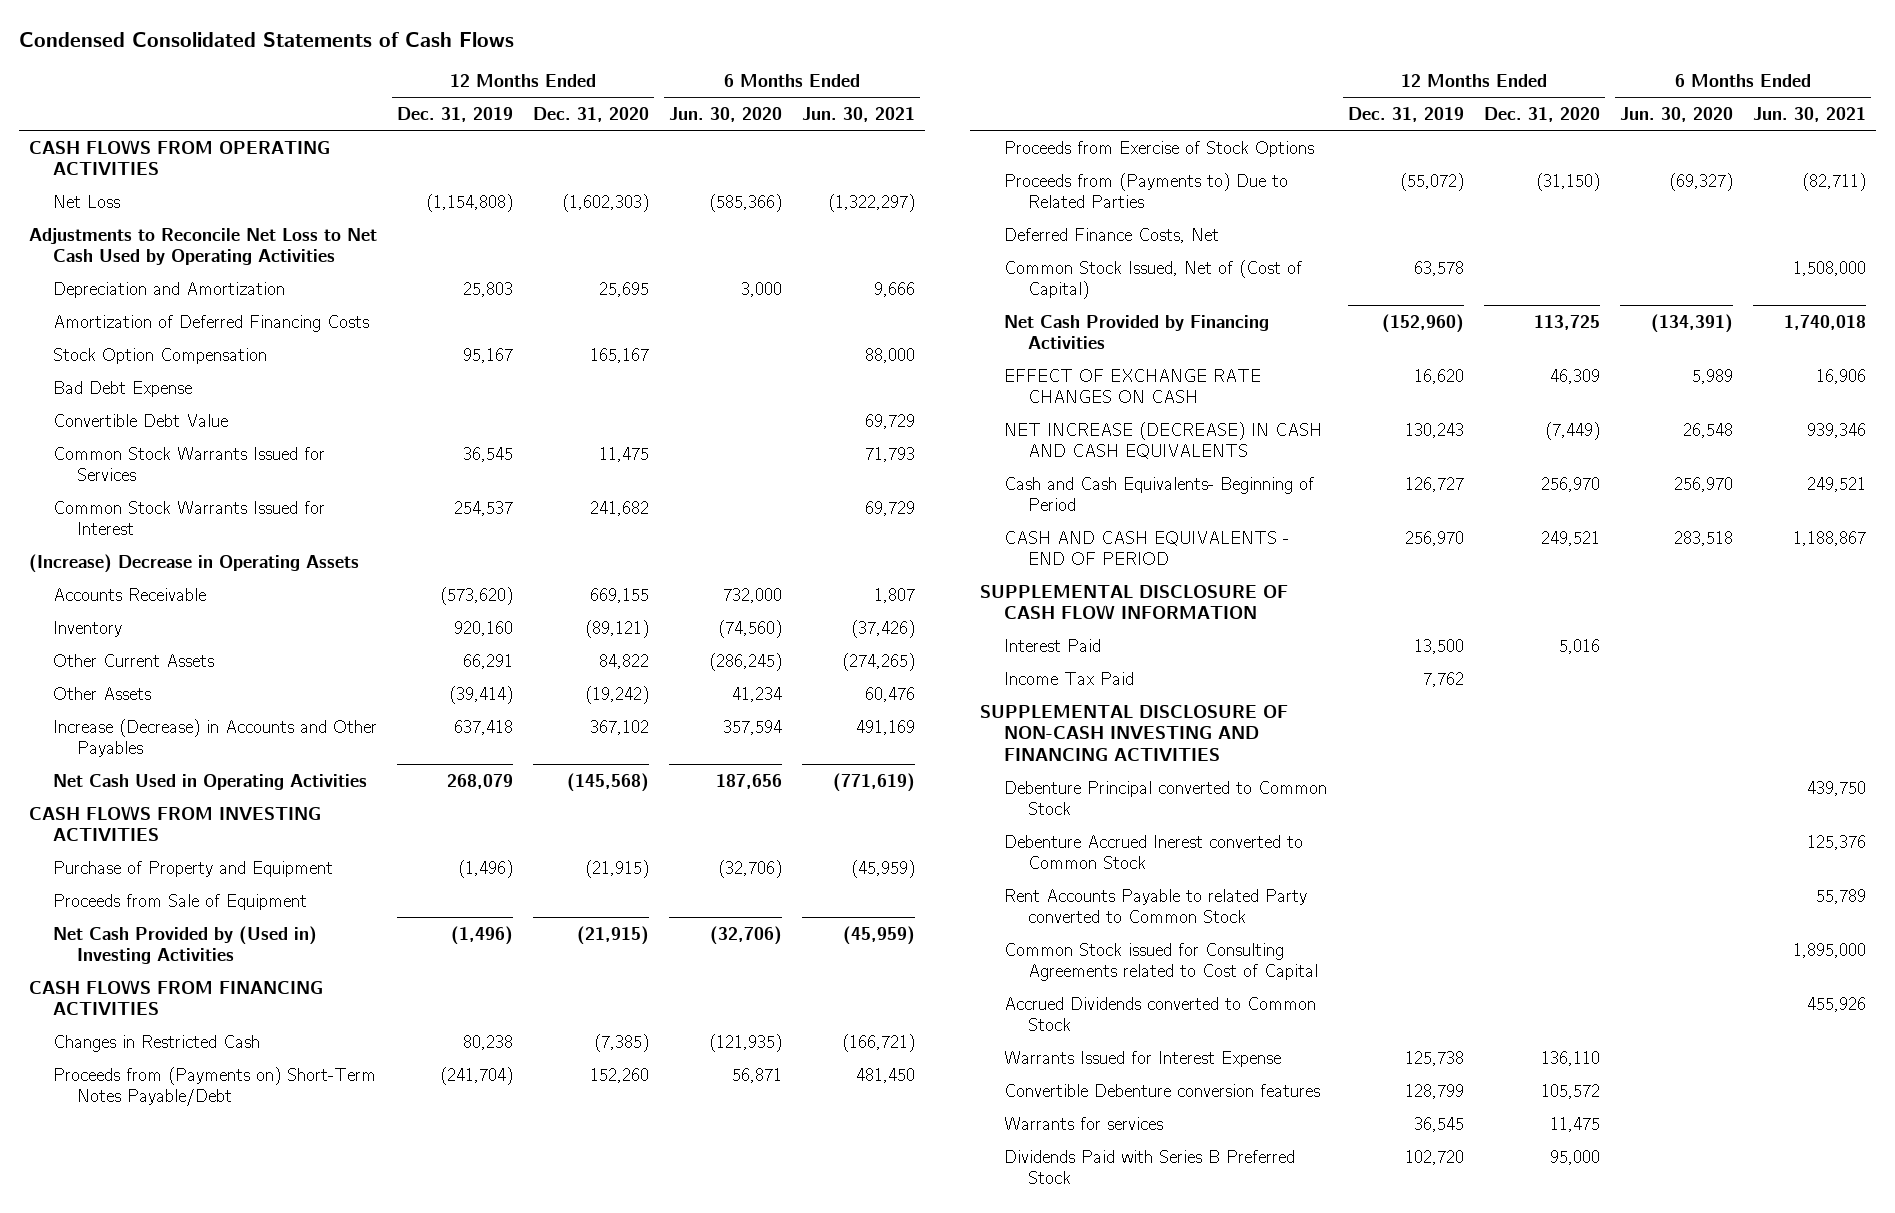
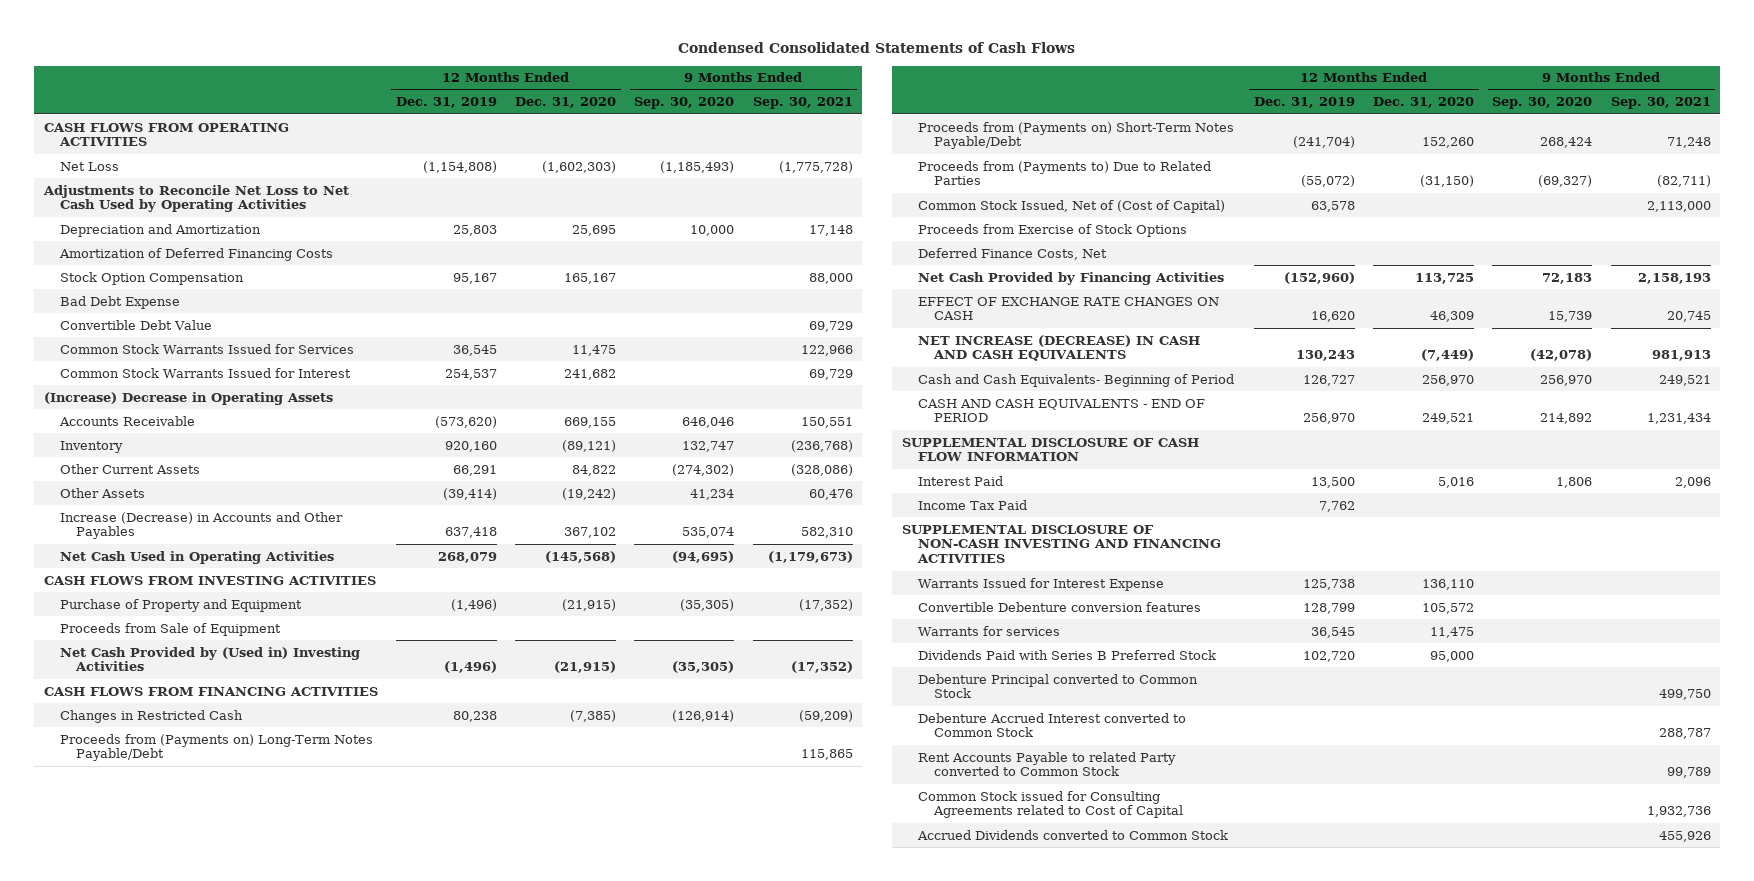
- | 12 Months Ended Dec. 31, 2019 | 12 Months Ended Dec. 31, 2020 | 6 Months Ended Jun. 30, 2020 | 6 Months Ended Jun. 30, 2021
+ | 12 Months Ended Dec. 31, 2019 | 12 Months Ended Dec. 31, 2020 | 9 Months Ended Sep. 30, 2020 | 9 Months Ended Sep. 30, 2021
+ Proceeds from (Payments on) Long-Term Notes Payable/Debt | | | | 115,865
moved down: Proceeds from Exercise of Stock Options
moved down: Deferred Finance Costs, Net
- Debenture Accrued Inerest converted to Common Stock | | | | 125,376
moved down: Debenture Principal converted to Common Stock | | | | 499,750
+ Debenture Accrued Interest converted to Common Stock | | | | 288,787
moved down: Rent Accounts Payable to related Party converted to Common Stock | | | | 99,789
moved down: Common Stock issued for Consulting Agreements related to Cost of Capital | | | | 1,932,736
moved down: Accrued Dividends converted to Common Stock | | | | 455,926

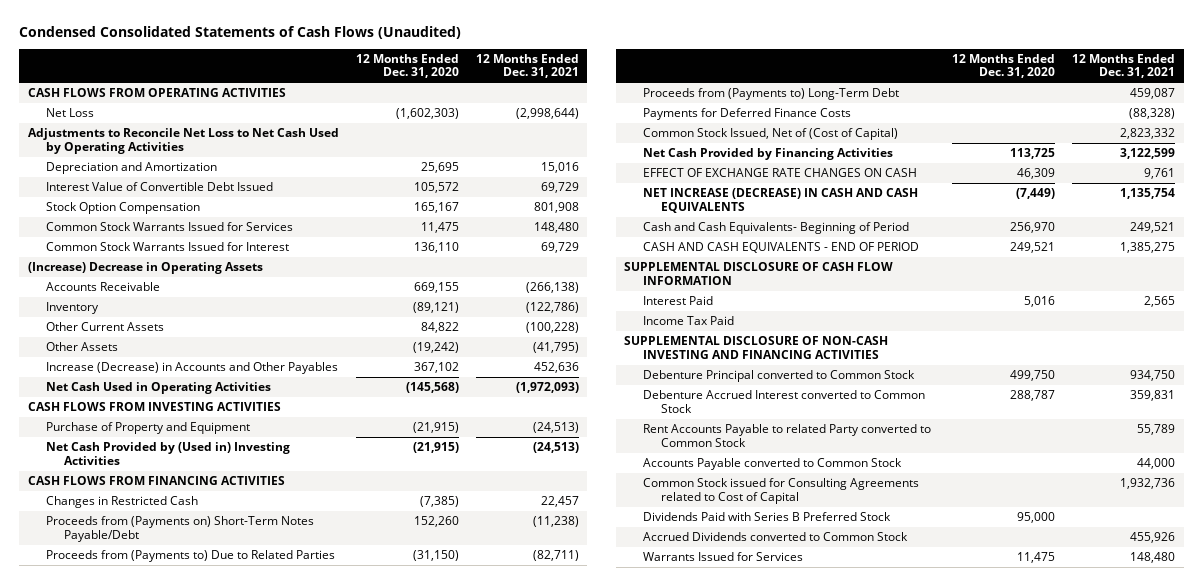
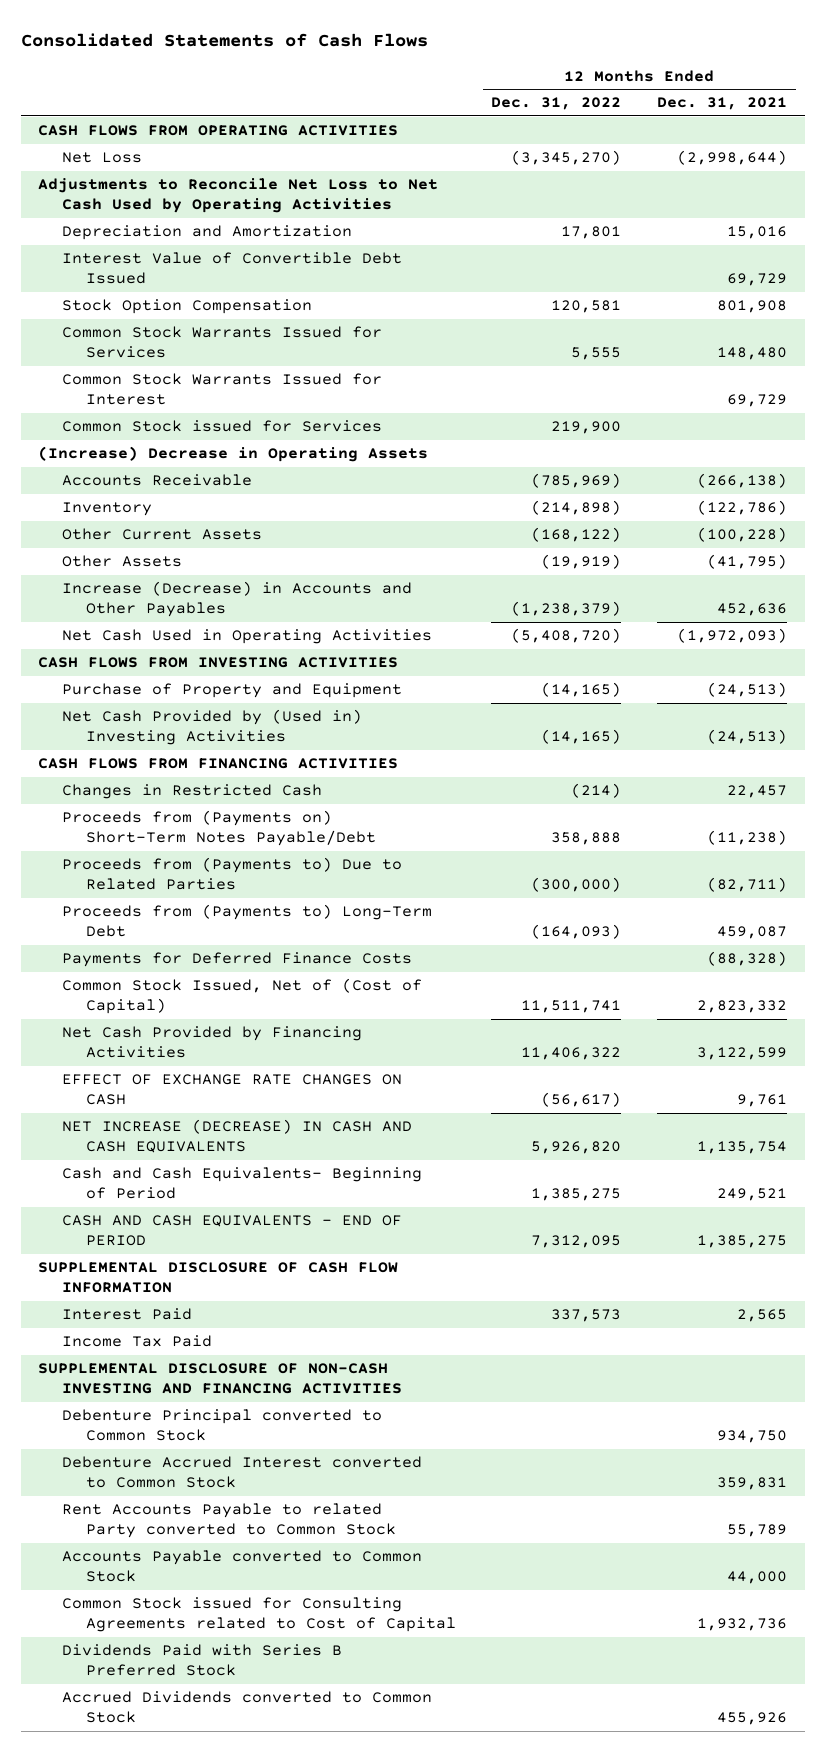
- Condensed Consolidated Statements of Cash Flows (Unaudited)
+ Consolidated Statements of Cash Flows
- | 12 Months Ended Dec. 31, 2020 | 12 Months Ended Dec. 31, 2021
+ | 12 Months Ended Dec. 31, 2022 | 12 Months Ended Dec. 31, 2021
+ Common Stock issued for Services | 219,900 |
- Warrants Issued for Services | 11,475 | 148,480

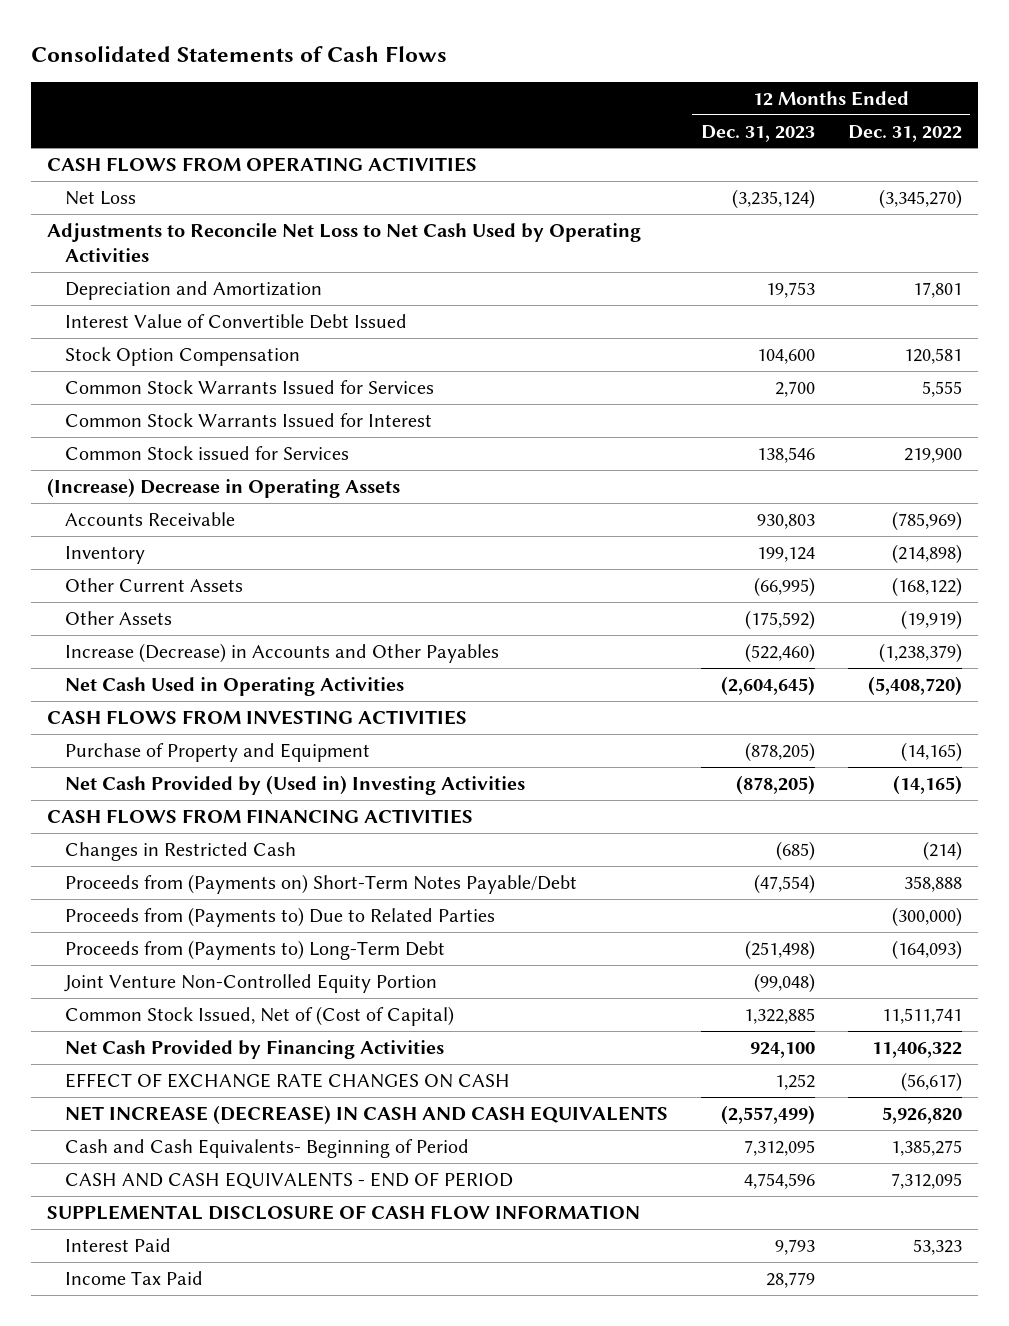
- | 12 Months Ended Dec. 31, 2022 | 12 Months Ended Dec. 31, 2021
+ | 12 Months Ended Dec. 31, 2023 | 12 Months Ended Dec. 31, 2022
- Payments for Deferred Finance Costs | | (88,328)
+ Joint Venture Non-Controlled Equity Portion | (99,048) |
- Interest Paid | 337,573 | 2,565
+ Interest Paid | 9,793 | 53,323
- SUPPLEMENTAL DISCLOSURE OF NON-CASH INVESTING AND FINANCING ACTIVITIES
- Debenture Principal converted to Common Stock | | 934,750
- Debenture Accrued Interest converted to Common Stock | | 359,831
- Rent Accounts Payable to related Party converted to Common Stock | | 55,789
- Accounts Payable converted to Common Stock | | 44,000
- Common Stock issued for Consulting Agreements related to Cost of Capital | | 1,932,736
- Dividends Paid with Series B Preferred Stock
- Accrued Dividends converted to Common Stock | | 455,926

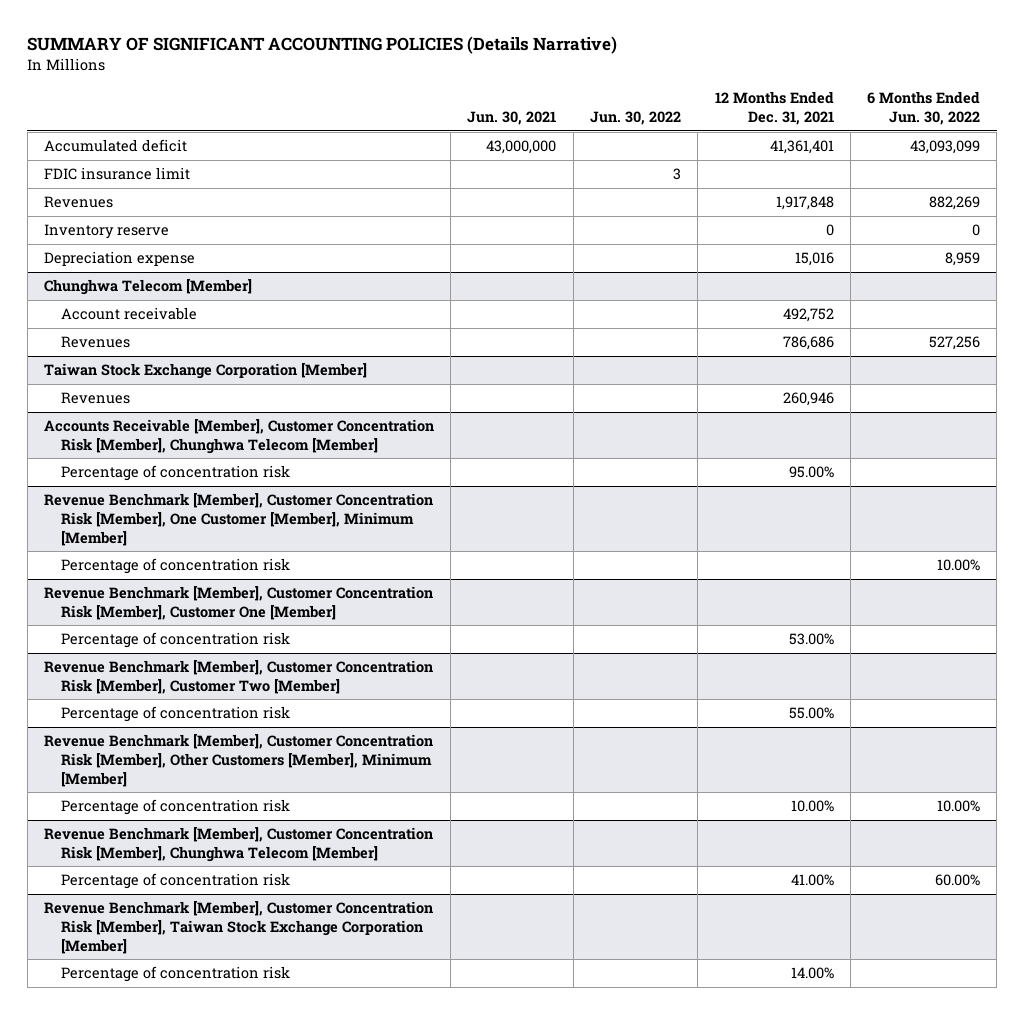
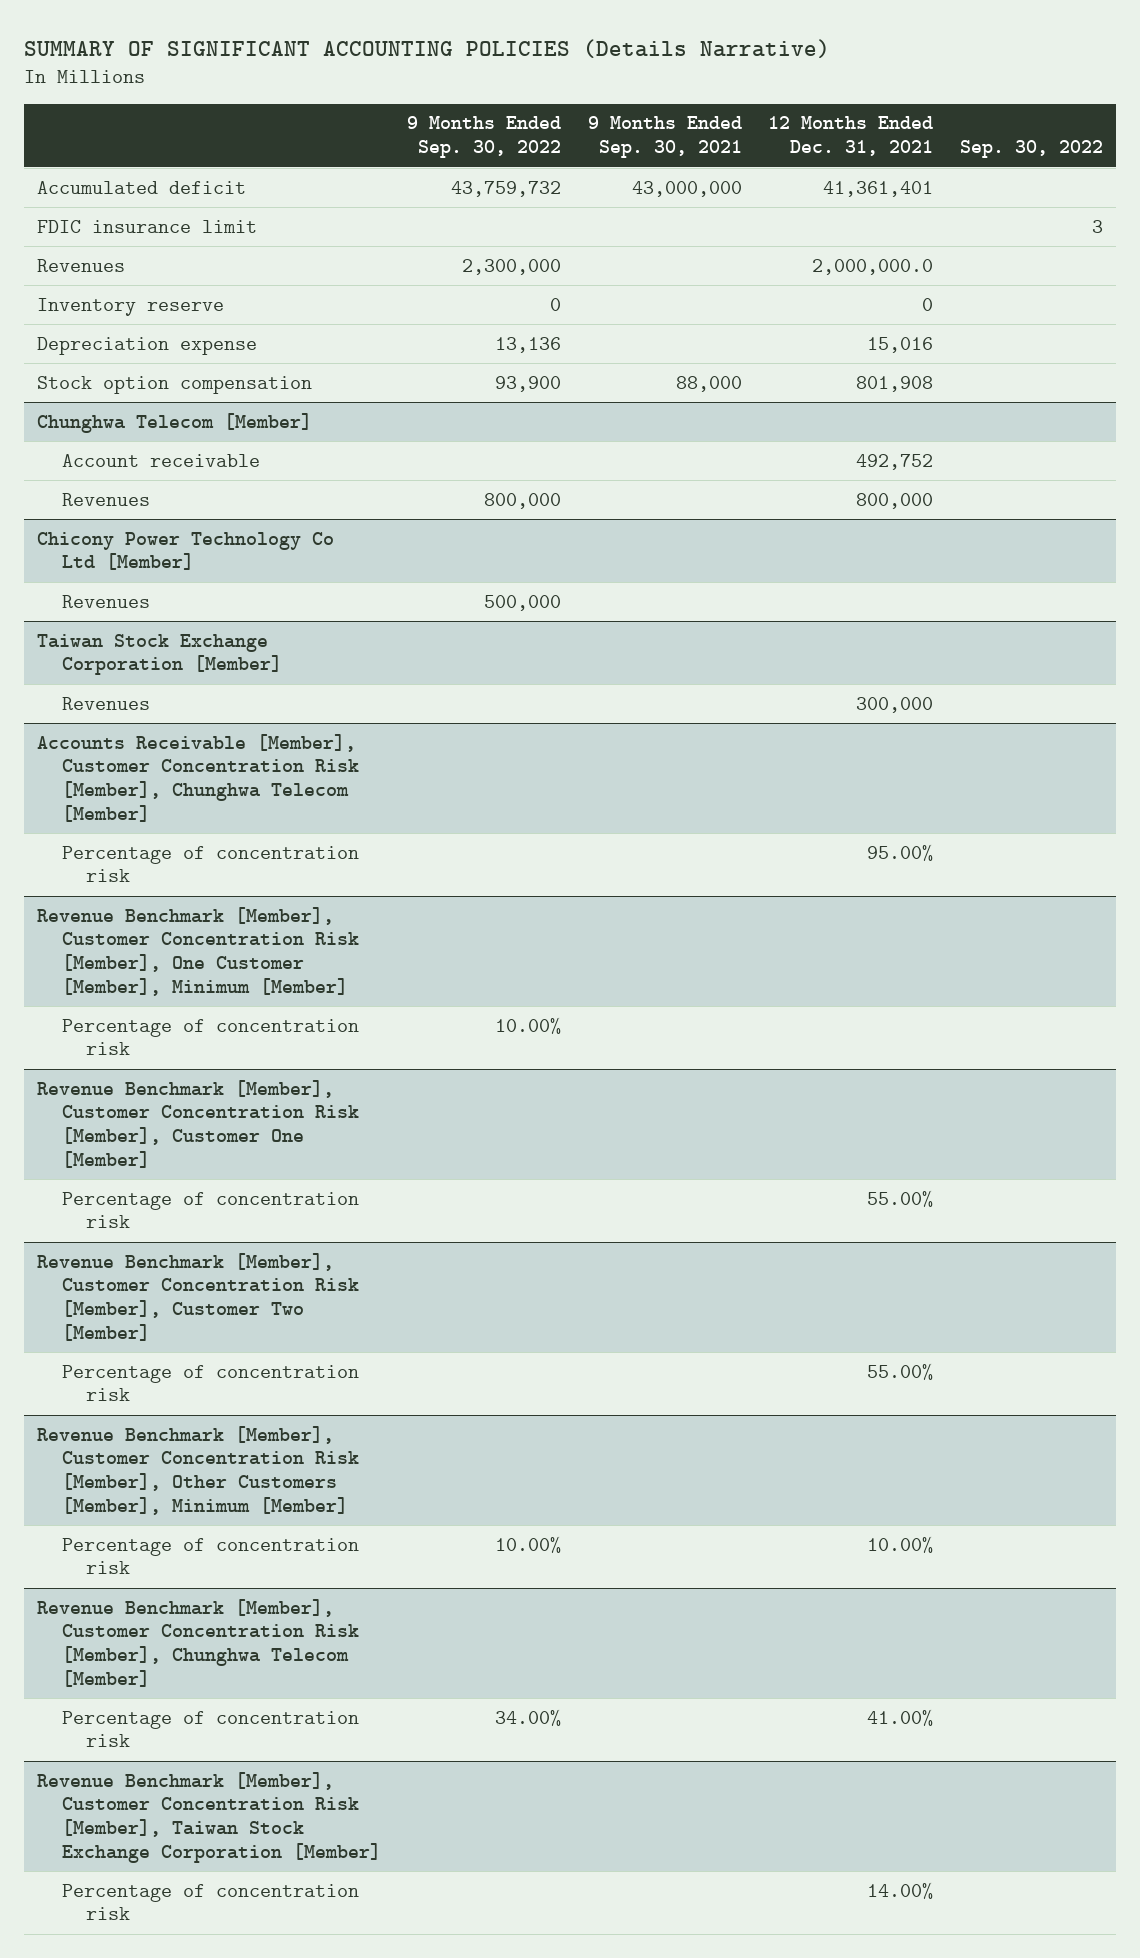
- | Jun. 30, 2021 | Jun. 30, 2022 | 12 Months Ended Dec. 31, 2021 | 6 Months Ended Jun. 30, 2022
+ | 9 Months Ended Sep. 30, 2022 | 9 Months Ended Sep. 30, 2021 | 12 Months Ended Dec. 31, 2021 | Sep. 30, 2022
- Revenues | | | 1,917,848 | 882,269
+ Revenues | 2,300,000 | | 2,000,000.0 |
+ Stock option compensation | 93,900 | 88,000 | 801,908 |
@ Chunghwa Telecom [Member]
- Revenues | | | 786,686 | 527,256
+ Revenues | 800,000 | | 800,000 |
+ Chicony Power Technology Co Ltd [Member]
+ Revenues | 500,000 | | |
@ Taiwan Stock Exchange Corporation [Member]
- Revenues | | | 260,946 |
+ Revenues | | | 300,000 |
@ Revenue Benchmark [Member], Customer Concentration Risk [Member], Customer One [Member]
- Percentage of concentration risk | | | 53.00% |
+ Percentage of concentration risk | | | 55.00% |

